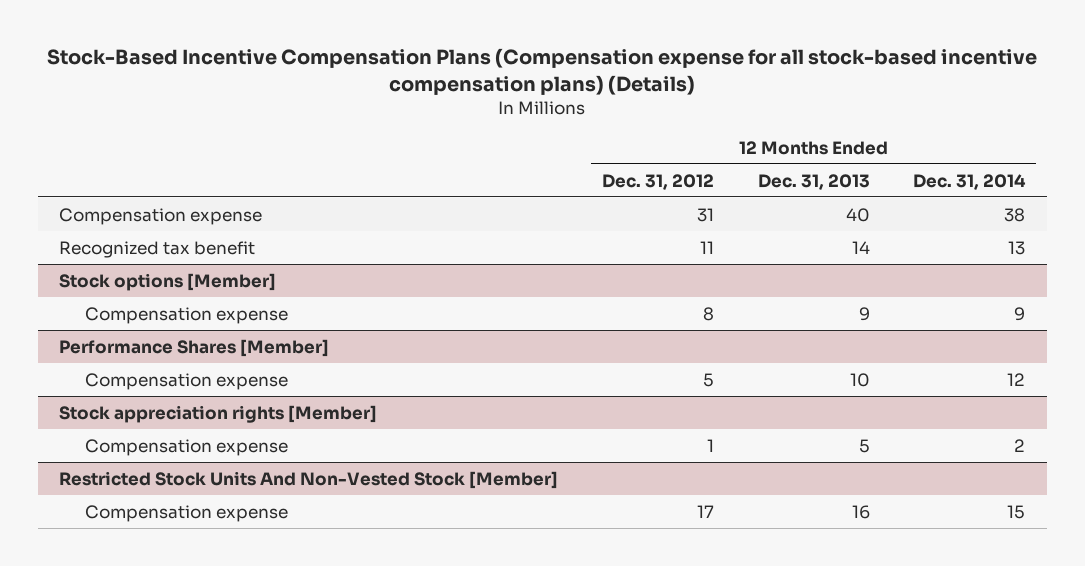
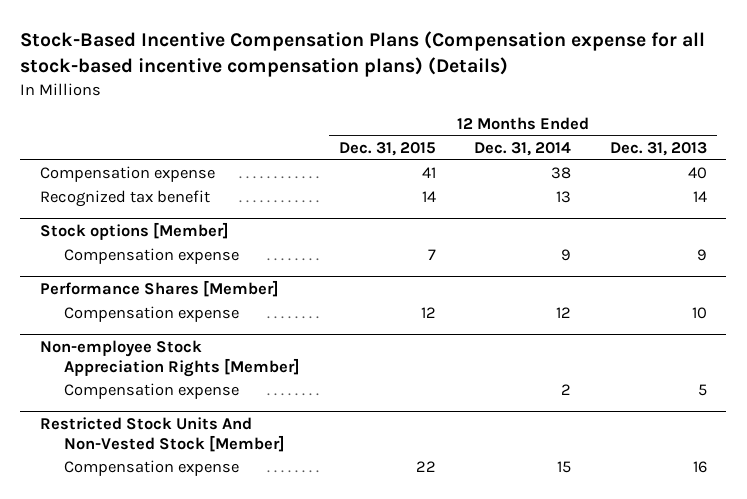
- | 12 Months Ended Dec. 31, 2012 | 12 Months Ended Dec. 31, 2013 | 12 Months Ended Dec. 31, 2014
+ | 12 Months Ended Dec. 31, 2015 | 12 Months Ended Dec. 31, 2014 | 12 Months Ended Dec. 31, 2013
- Stock appreciation rights [Member]
+ Non-employee Stock Appreciation Rights [Member]

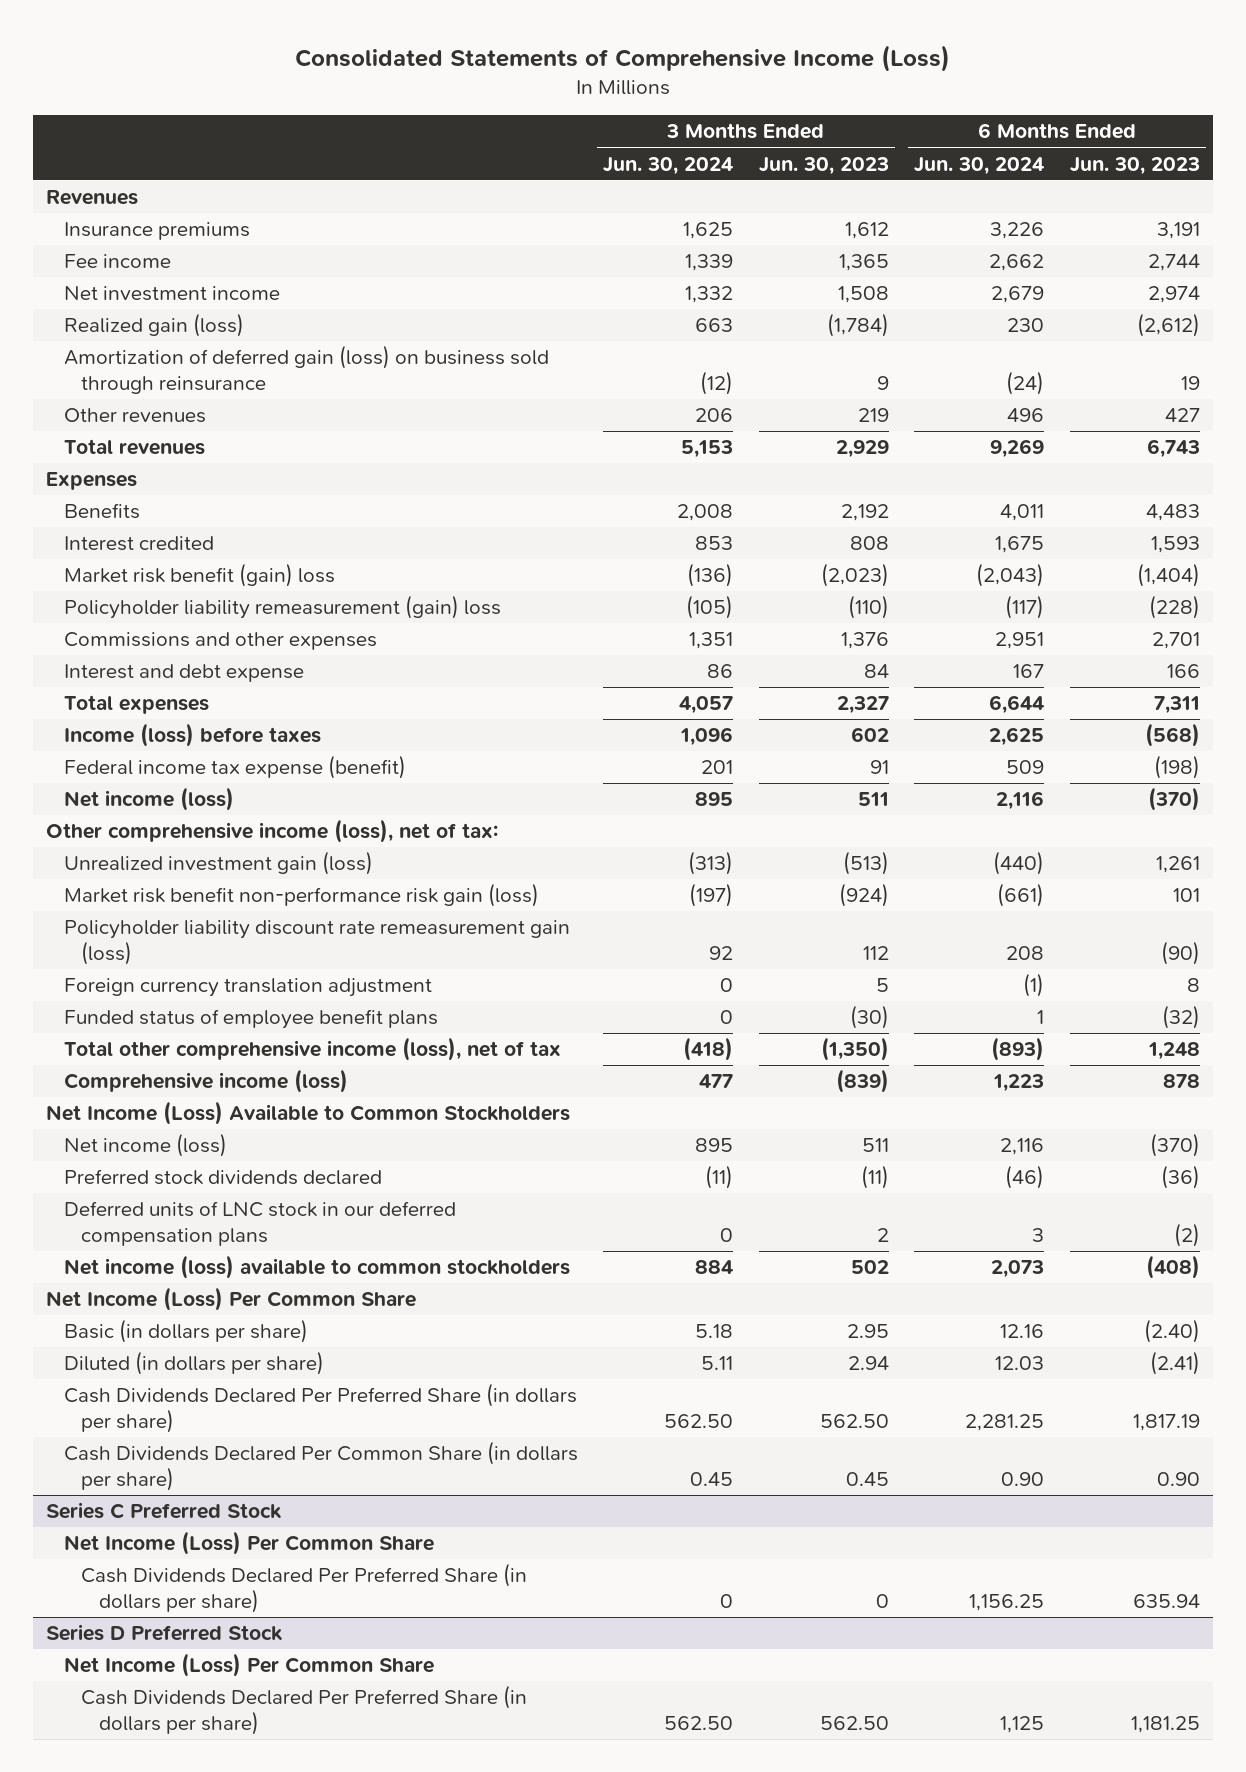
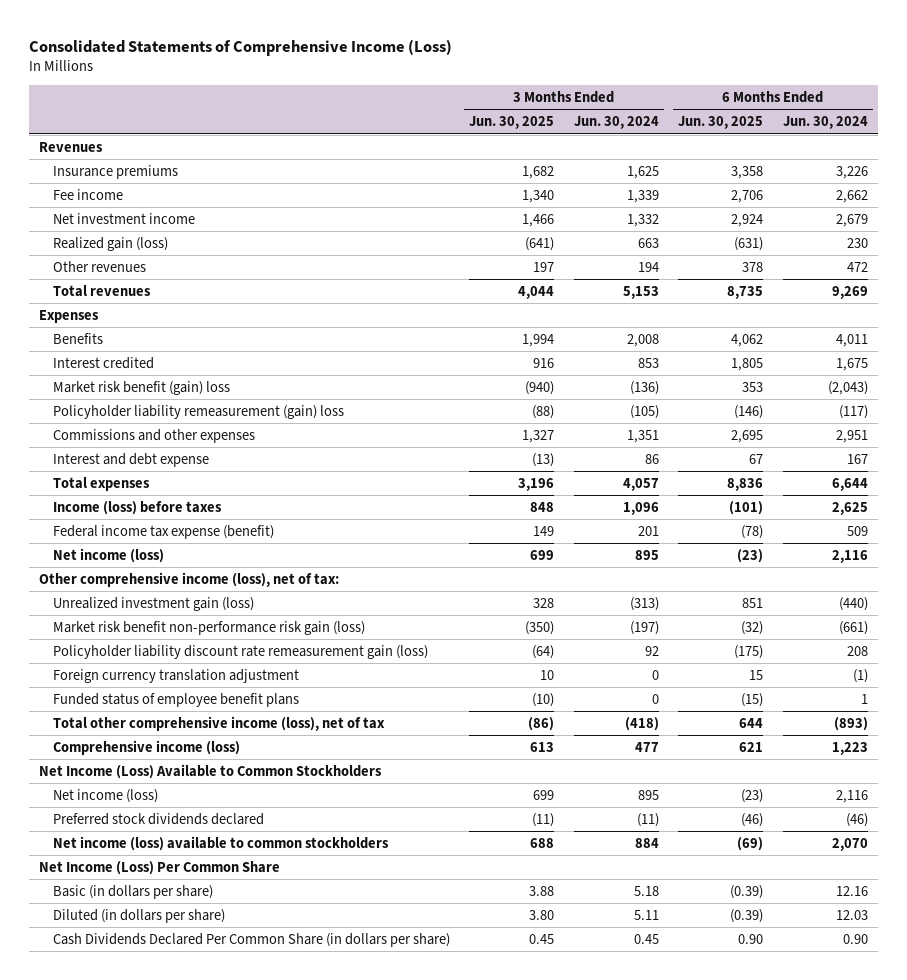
- | 3 Months Ended Jun. 30, 2024 | 3 Months Ended Jun. 30, 2023 | 6 Months Ended Jun. 30, 2024 | 6 Months Ended Jun. 30, 2023
+ | 3 Months Ended Jun. 30, 2025 | 3 Months Ended Jun. 30, 2024 | 6 Months Ended Jun. 30, 2025 | 6 Months Ended Jun. 30, 2024
- Amortization of deferred gain (loss) on business sold through reinsurance | (12) | 9 | (24) | 19
- Other revenues | 206 | 219 | 496 | 427
+ Other revenues | 197 | 194 | 378 | 472
- Deferred units of LNC stock in our deferred compensation plans | 0 | 2 | 3 | (2)
- Net income (loss) available to common stockholders | 884 | 502 | 2,073 | (408)
+ Net income (loss) available to common stockholders | 688 | 884 | (69) | 2,070
- Cash Dividends Declared Per Preferred Share (in dollars per share) | 562.50 | 562.50 | 2,281.25 | 1,817.19
- Series C Preferred Stock
- Net Income (Loss) Per Common Share
- Cash Dividends Declared Per Preferred Share (in dollars per share) | 0 | 0 | 1,156.25 | 635.94
- Series D Preferred Stock
- Net Income (Loss) Per Common Share
- Cash Dividends Declared Per Preferred Share (in dollars per share) | 562.50 | 562.50 | 1,125 | 1,181.25

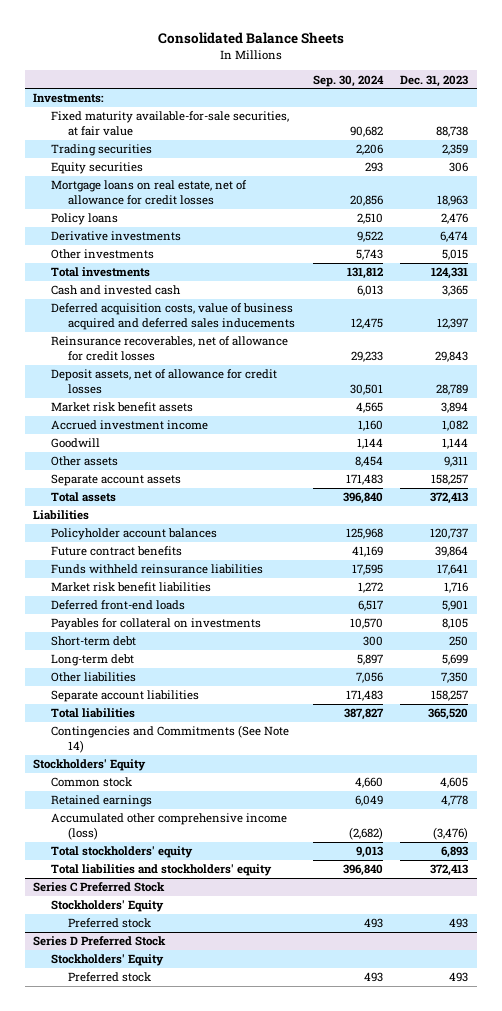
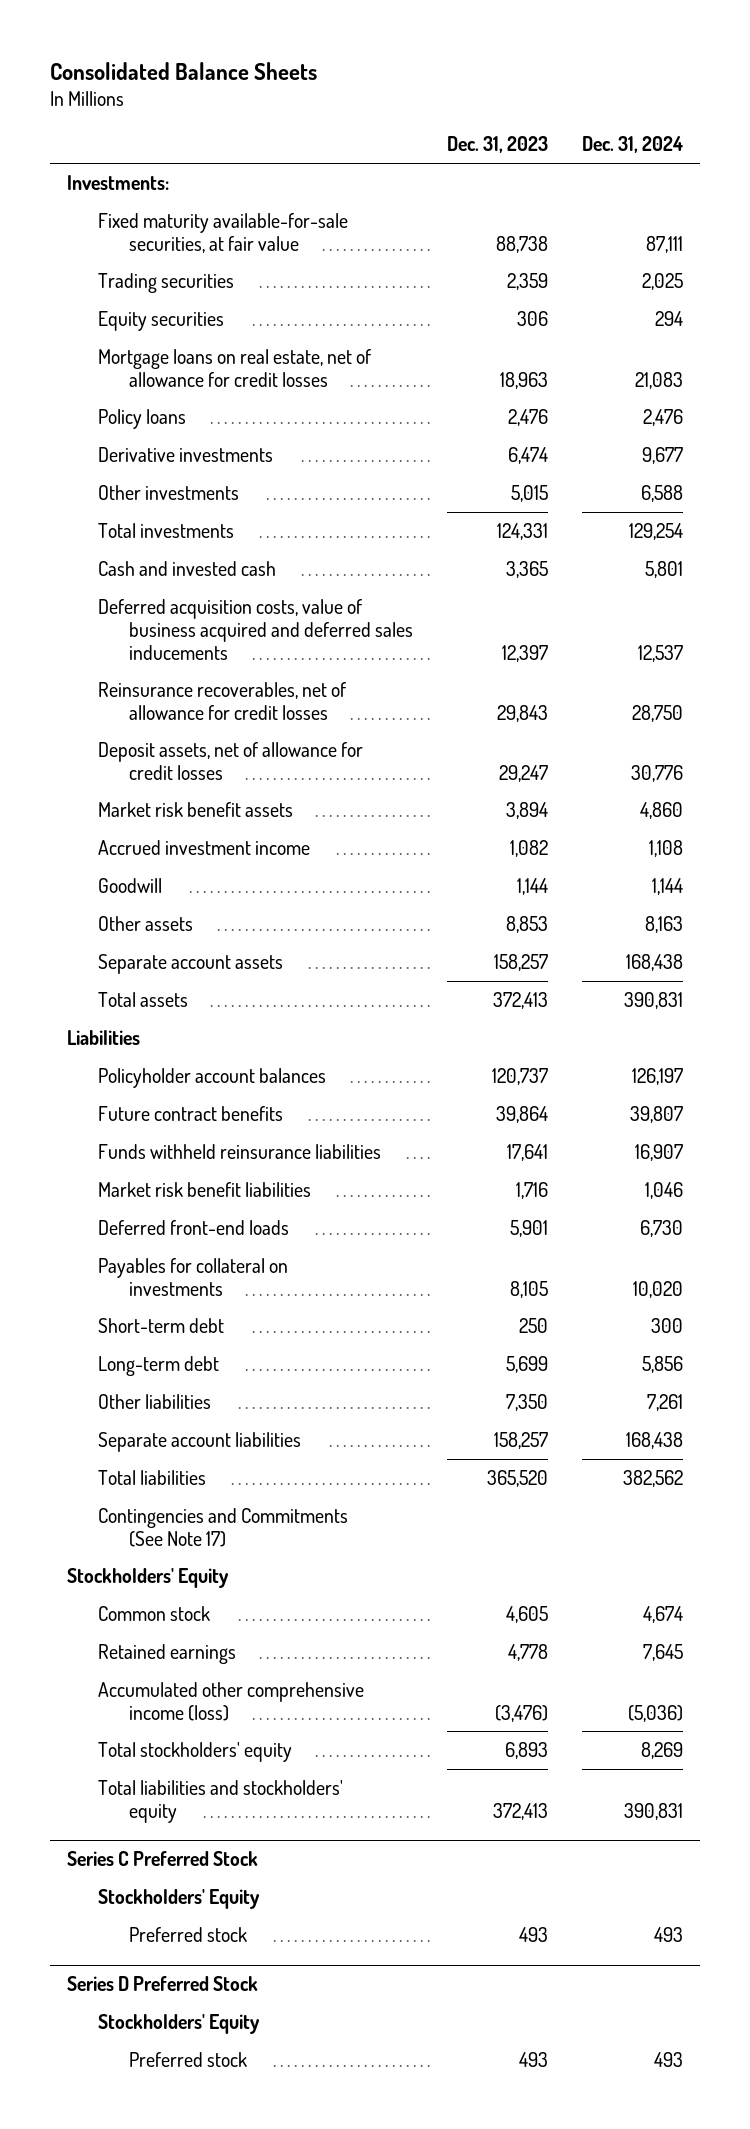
- | Sep. 30, 2024 | Dec. 31, 2023
+ | Dec. 31, 2023 | Dec. 31, 2024
- Deposit assets, net of allowance for credit losses | 30,501 | 28,789
+ Deposit assets, net of allowance for credit losses | 29,247 | 30,776
- Other assets | 8,454 | 9,311
+ Other assets | 8,853 | 8,163
- Contingencies and Commitments (See Note 14)
+ Contingencies and Commitments (See Note 17)

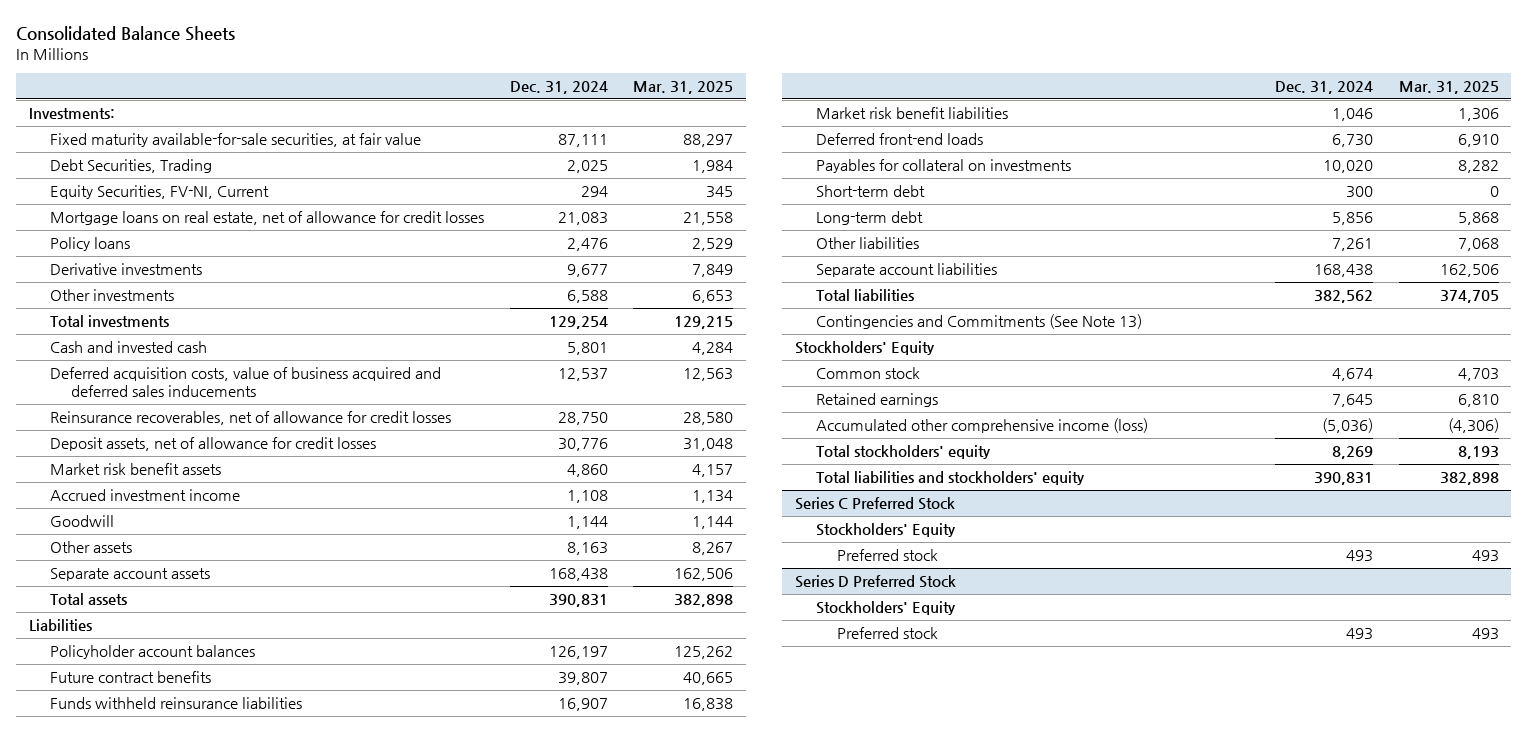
- | Dec. 31, 2023 | Dec. 31, 2024
+ | Dec. 31, 2024 | Mar. 31, 2025
- Trading securities | 2,359 | 2,025
- Equity securities | 306 | 294
+ Debt Securities, Trading | 2,025 | 1,984
+ Equity Securities, FV-NI, Current | 294 | 345
- Contingencies and Commitments (See Note 17)
+ Contingencies and Commitments (See Note 13)

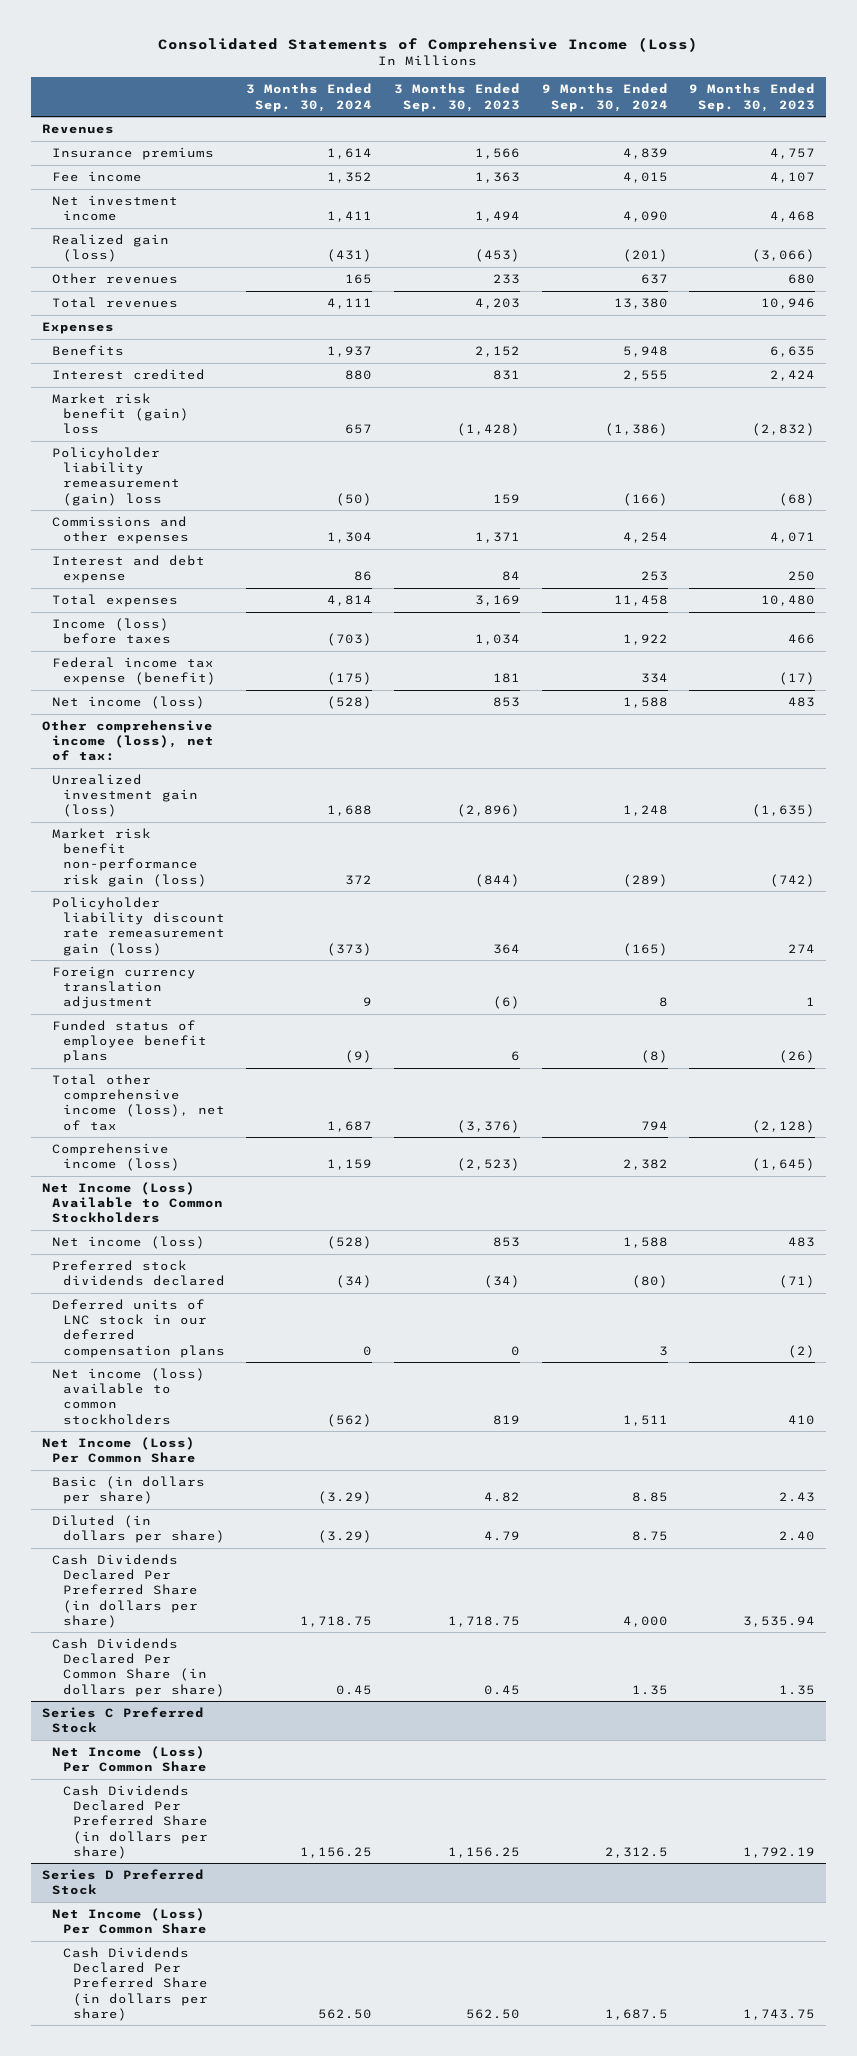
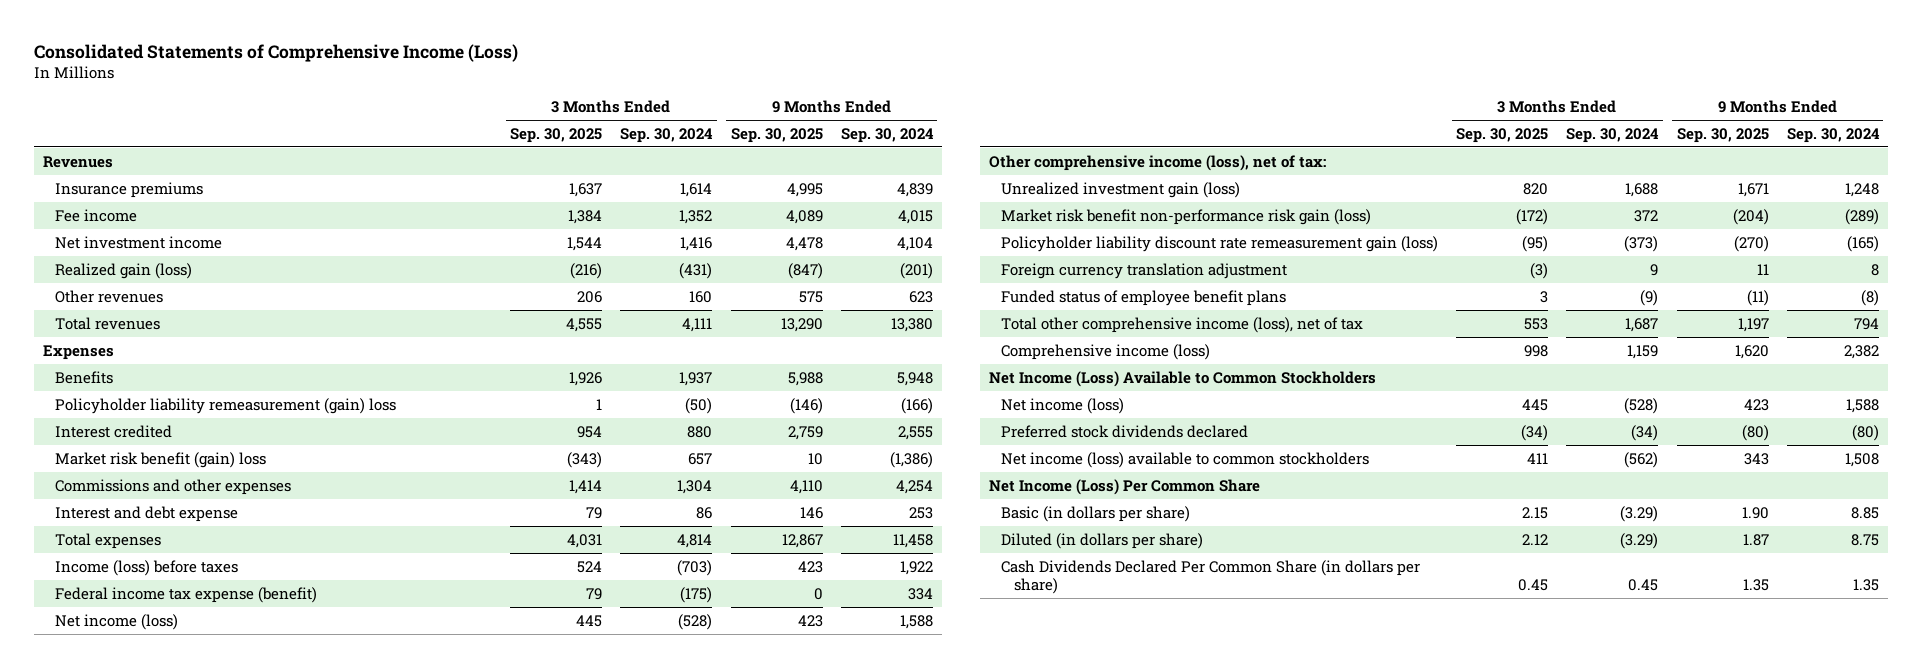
- | 3 Months Ended Sep. 30, 2024 | 3 Months Ended Sep. 30, 2023 | 9 Months Ended Sep. 30, 2024 | 9 Months Ended Sep. 30, 2023
+ | 3 Months Ended Sep. 30, 2025 | 3 Months Ended Sep. 30, 2024 | 9 Months Ended Sep. 30, 2025 | 9 Months Ended Sep. 30, 2024
- Net investment income | 1,411 | 1,494 | 4,090 | 4,468
+ Net investment income | 1,544 | 1,416 | 4,478 | 4,104
- Other revenues | 165 | 233 | 637 | 680
+ Other revenues | 206 | 160 | 575 | 623
moved up: Policyholder liability remeasurement (gain) loss | 1 | (50) | (146) | (166)
- Deferred units of LNC stock in our deferred compensation plans | 0 | 0 | 3 | (2)
- Net income (loss) available to common stockholders | (562) | 819 | 1,511 | 410
+ Net income (loss) available to common stockholders | 411 | (562) | 343 | 1,508
- Cash Dividends Declared Per Preferred Share (in dollars per share) | 1,718.75 | 1,718.75 | 4,000 | 3,535.94
- Series C Preferred Stock
- Net Income (Loss) Per Common Share
- Cash Dividends Declared Per Preferred Share (in dollars per share) | 1,156.25 | 1,156.25 | 2,312.5 | 1,792.19
- Series D Preferred Stock
- Net Income (Loss) Per Common Share
- Cash Dividends Declared Per Preferred Share (in dollars per share) | 562.50 | 562.50 | 1,687.5 | 1,743.75

